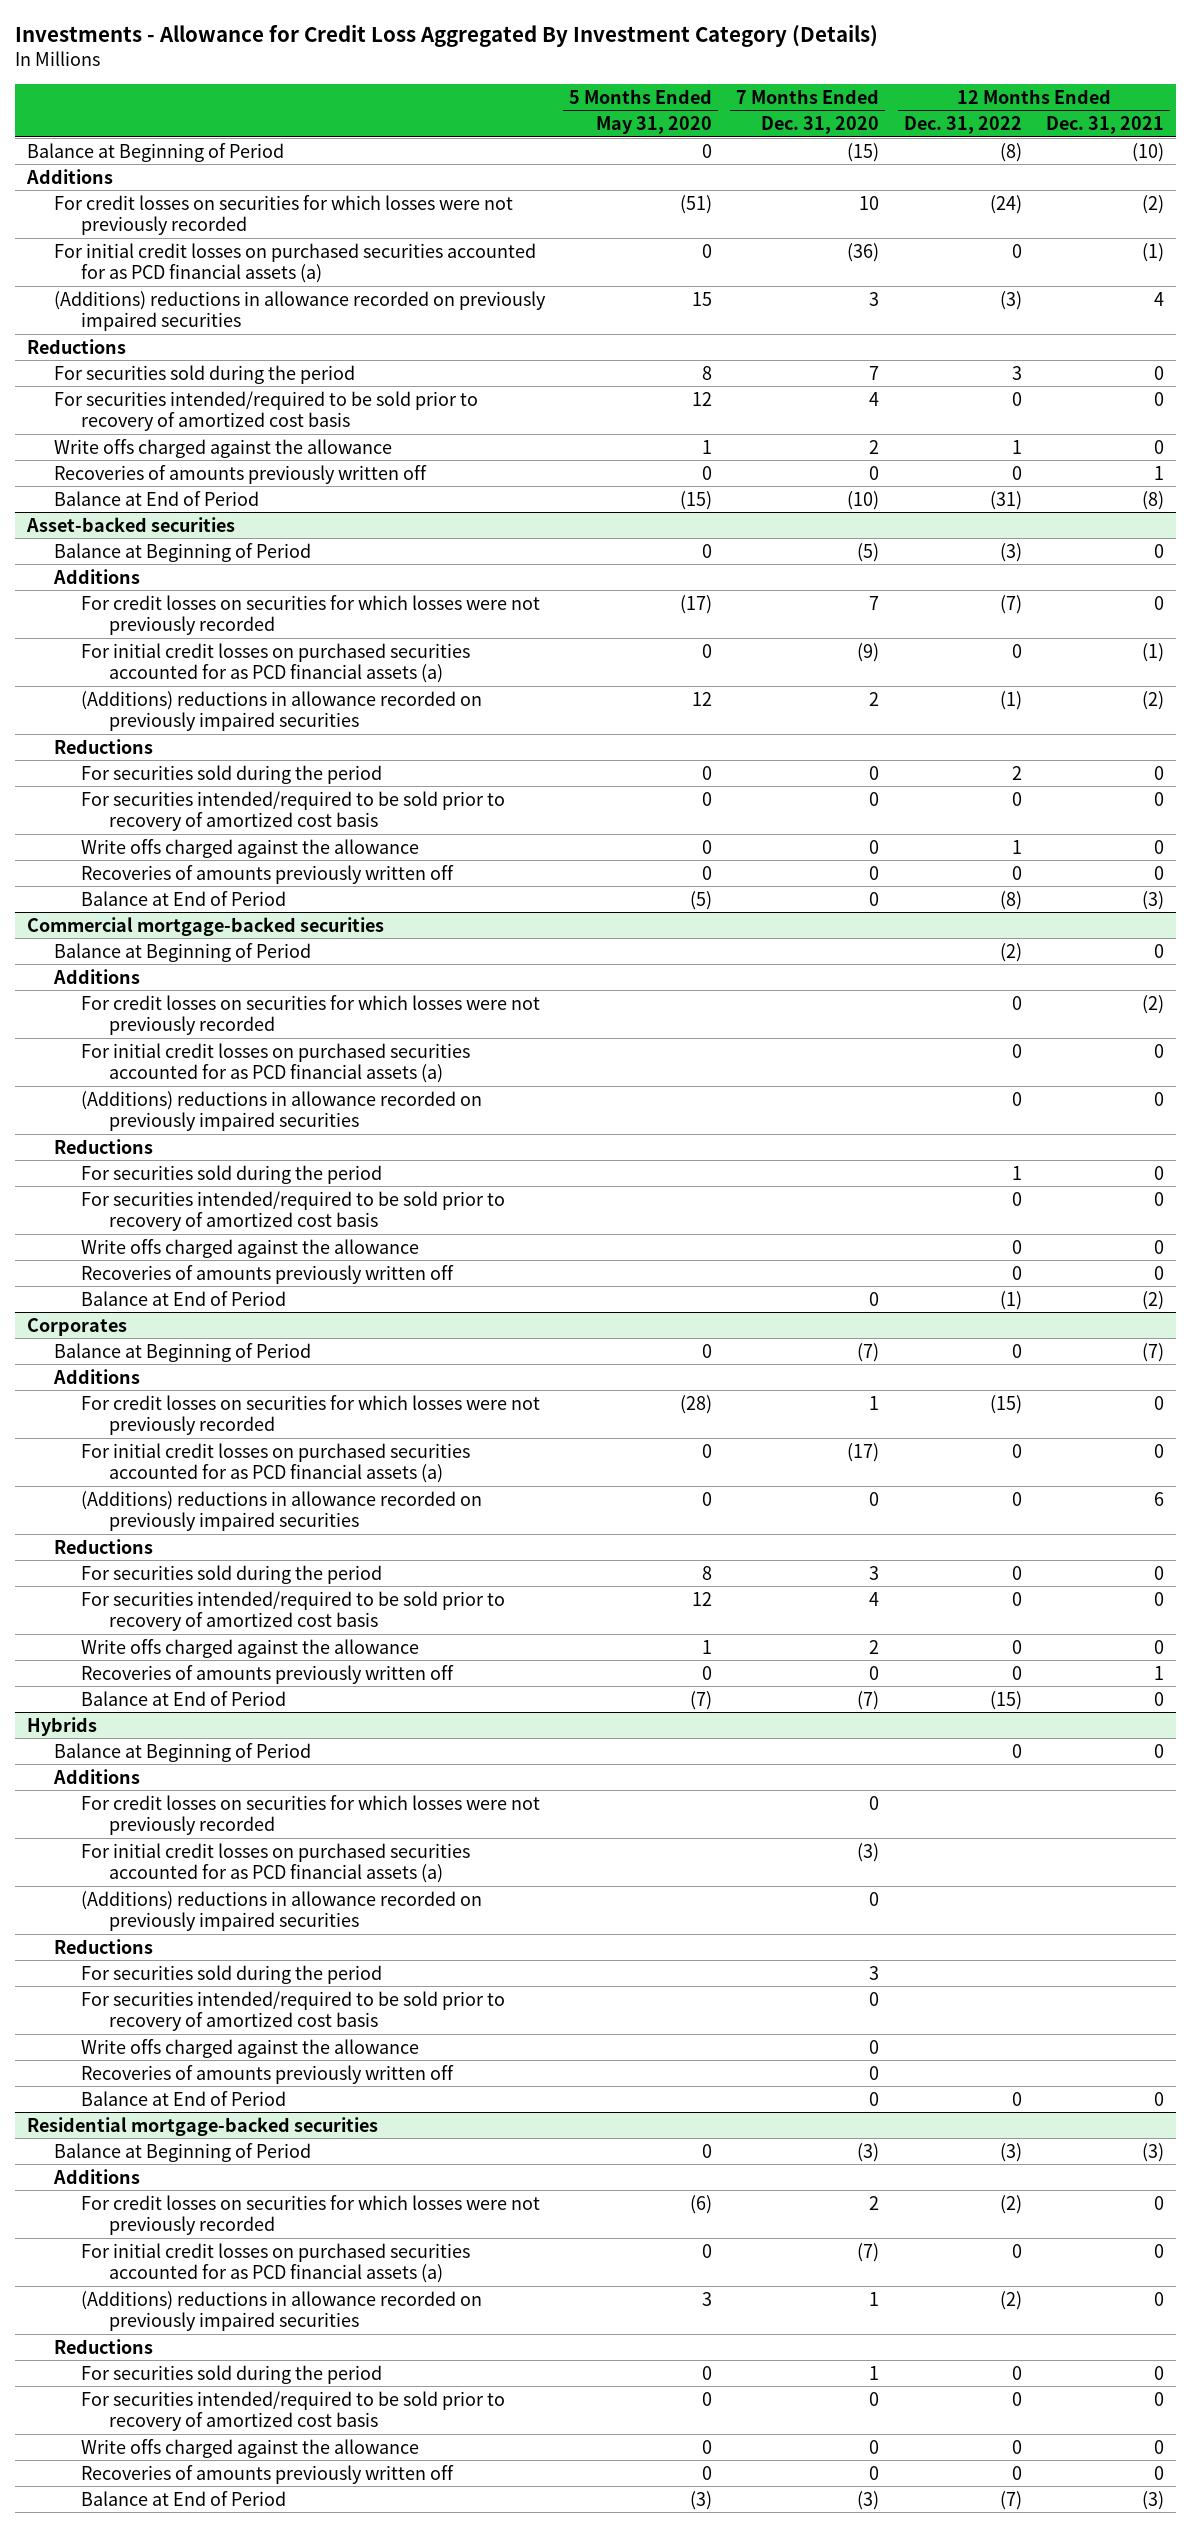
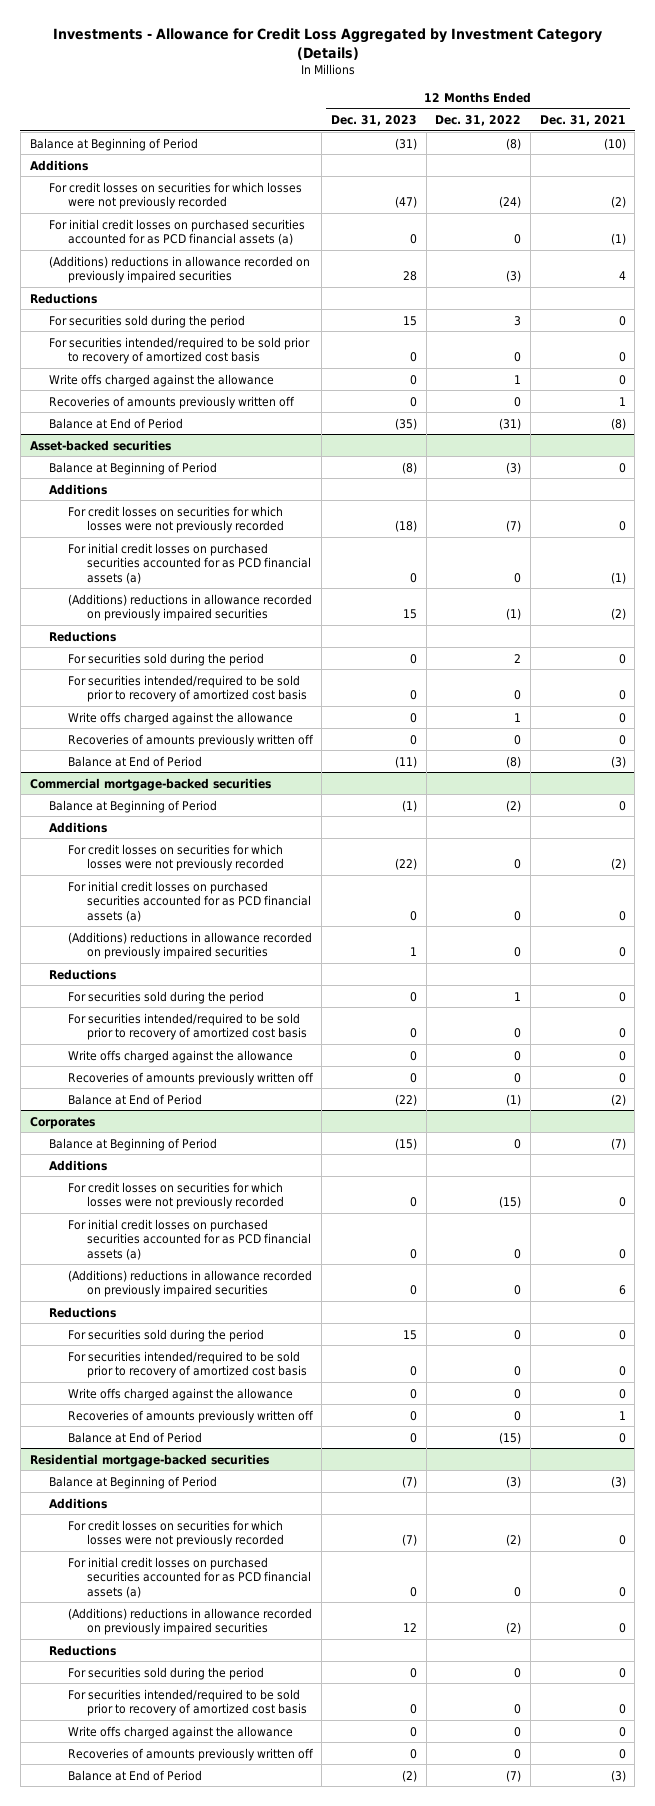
- Investments - Allowance for Credit Loss Aggregated By Investment Category (Details)
+ Investments - Allowance for Credit Loss Aggregated by Investment Category (Details)
- | 5 Months Ended May 31, 2020 | 7 Months Ended Dec. 31, 2020 | 12 Months Ended Dec. 31, 2022 | 12 Months Ended Dec. 31, 2021
+ | 12 Months Ended Dec. 31, 2023 | 12 Months Ended Dec. 31, 2022 | 12 Months Ended Dec. 31, 2021
- Hybrids
- Balance at Beginning of Period | | | 0 | 0
- Additions
- For credit losses on securities for which losses were not previously recorded | | 0 | |
- For initial credit losses on purchased securities accounted for as PCD financial assets (a) | | (3) | |
- (Additions) reductions in allowance recorded on previously impaired securities | | 0 | |
- Reductions
- For securities sold during the period | | 3 | |
- For securities intended/required to be sold prior to recovery of amortized cost basis | | 0 | |
- Write offs charged against the allowance | | 0 | |
- Recoveries of amounts previously written off | | 0 | |
- Balance at End of Period | | 0 | 0 | 0

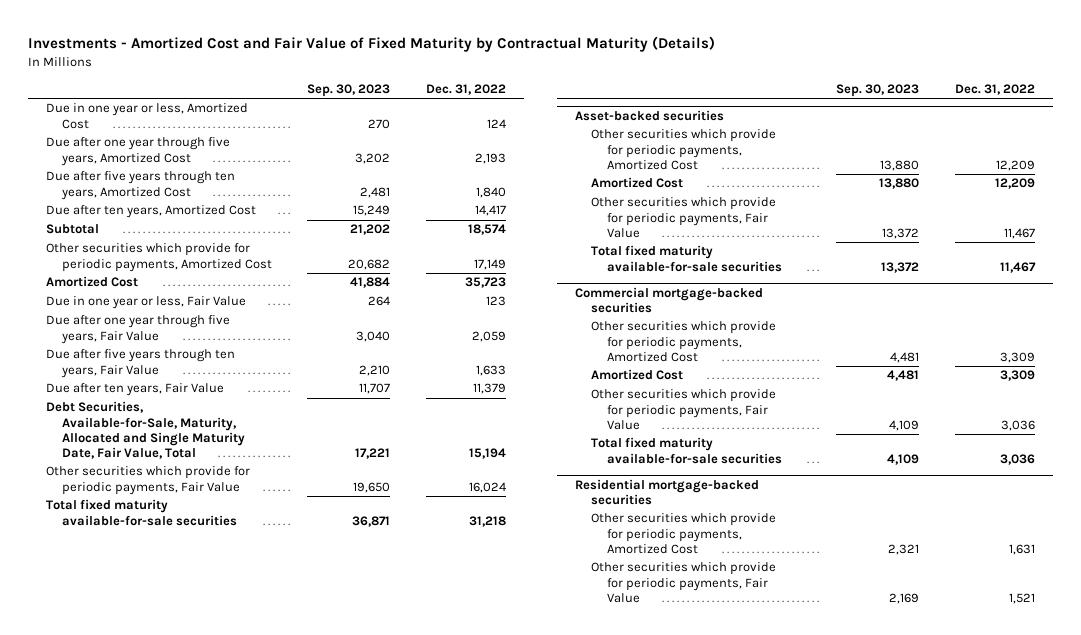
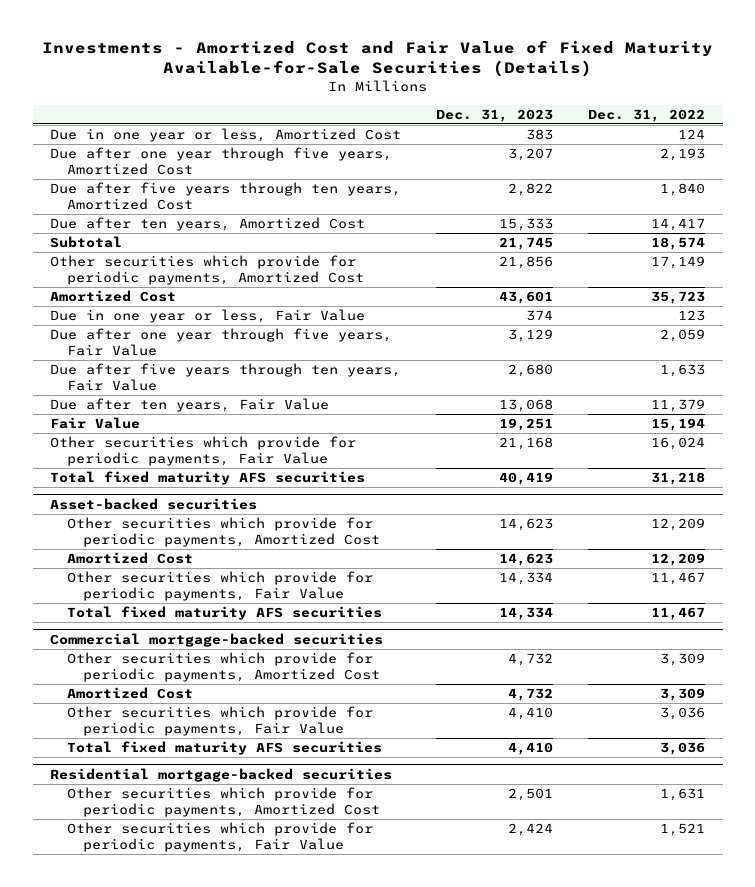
- Investments - Amortized Cost and Fair Value of Fixed Maturity by Contractual Maturity (Details)
+ Investments - Amortized Cost and Fair Value of Fixed Maturity Available-for-Sale Securities (Details)
- | Sep. 30, 2023 | Dec. 31, 2022
+ | Dec. 31, 2023 | Dec. 31, 2022
- Debt Securities, Available-for-Sale, Maturity, Allocated and Single Maturity Date, Fair Value, Total | 17,221 | 15,194
+ Fair Value | 19,251 | 15,194
- Total fixed maturity available-for-sale securities | 36,871 | 31,218
+ Total fixed maturity AFS securities | 40,419 | 31,218
@ Asset-backed securities
- Total fixed maturity available-for-sale securities | 13,372 | 11,467
+ Total fixed maturity AFS securities | 14,334 | 11,467
@ Commercial mortgage-backed securities
- Total fixed maturity available-for-sale securities | 4,109 | 3,036
+ Total fixed maturity AFS securities | 4,410 | 3,036

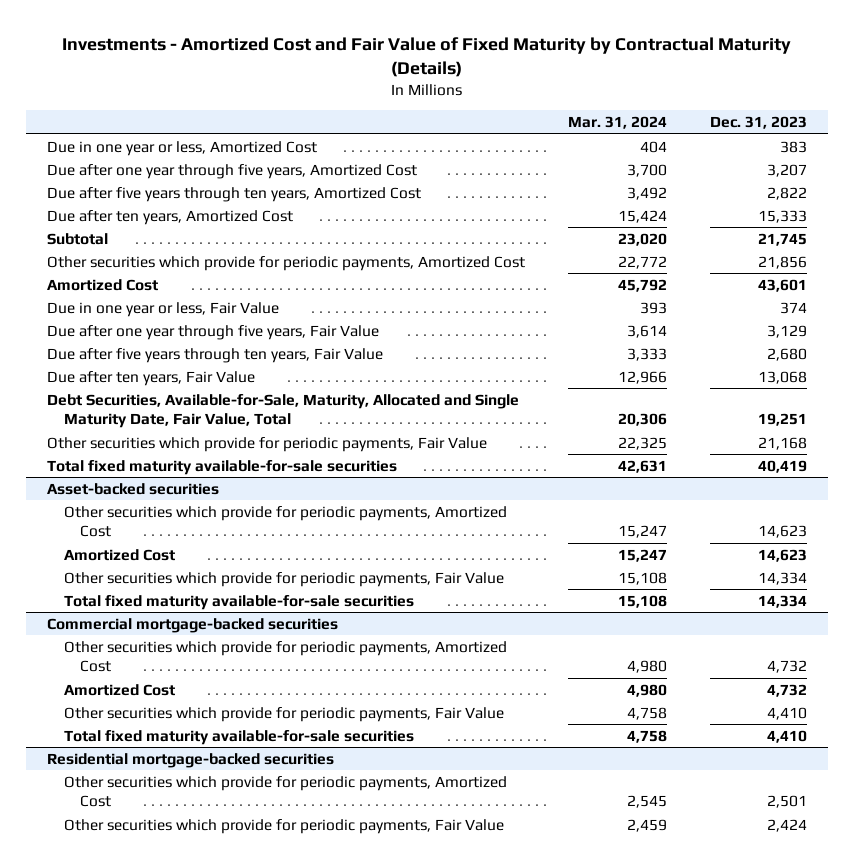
- Investments - Amortized Cost and Fair Value of Fixed Maturity Available-for-Sale Securities (Details)
+ Investments - Amortized Cost and Fair Value of Fixed Maturity by Contractual Maturity (Details)
- | Dec. 31, 2023 | Dec. 31, 2022
+ | Mar. 31, 2024 | Dec. 31, 2023
- Fair Value | 19,251 | 15,194
+ Debt Securities, Available-for-Sale, Maturity, Allocated and Single Maturity Date, Fair Value, Total | 20,306 | 19,251
- Total fixed maturity AFS securities | 40,419 | 31,218
+ Total fixed maturity available-for-sale securities | 42,631 | 40,419
@ Asset-backed securities
- Total fixed maturity AFS securities | 14,334 | 11,467
+ Total fixed maturity available-for-sale securities | 15,108 | 14,334
@ Commercial mortgage-backed securities
- Total fixed maturity AFS securities | 4,410 | 3,036
+ Total fixed maturity available-for-sale securities | 4,758 | 4,410

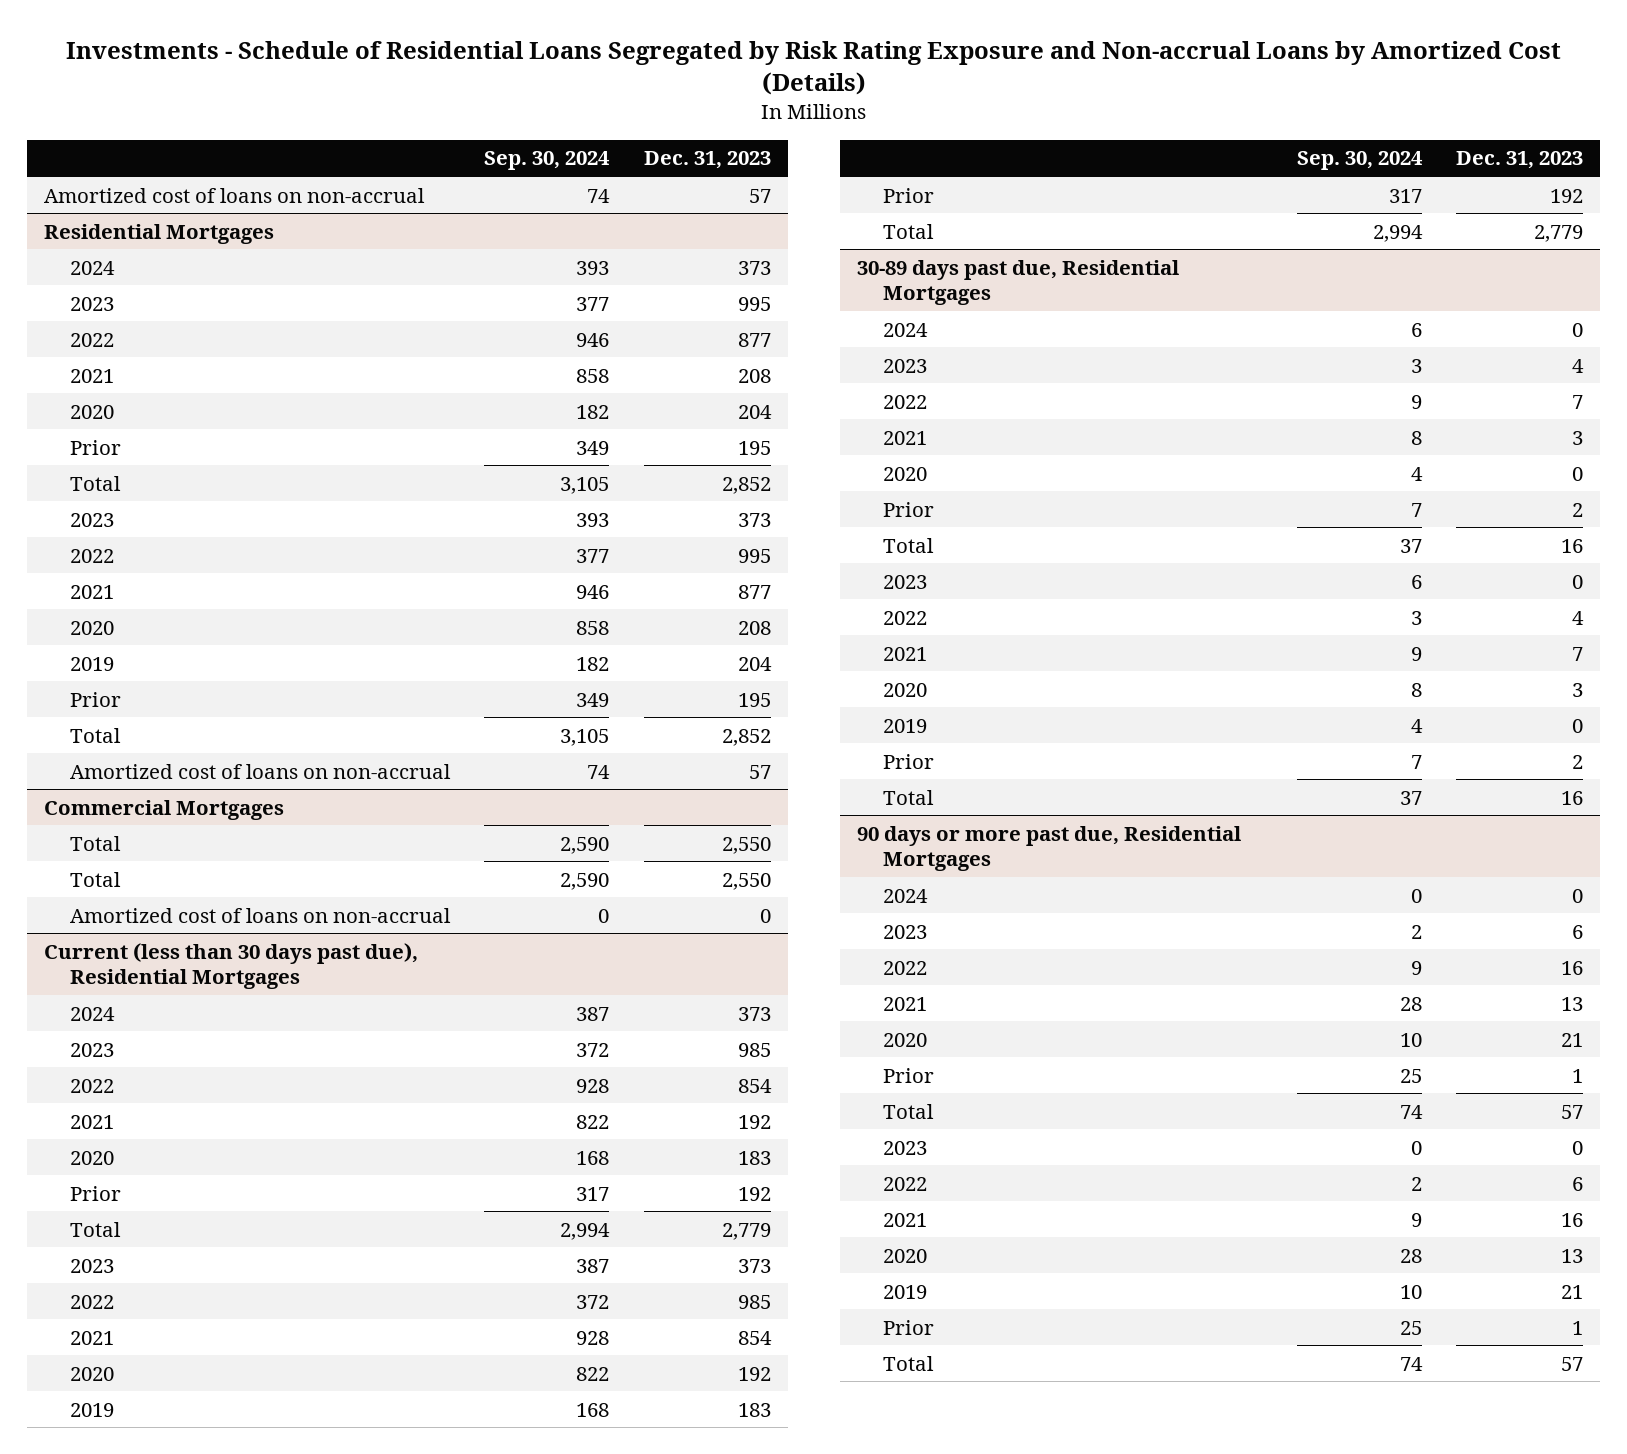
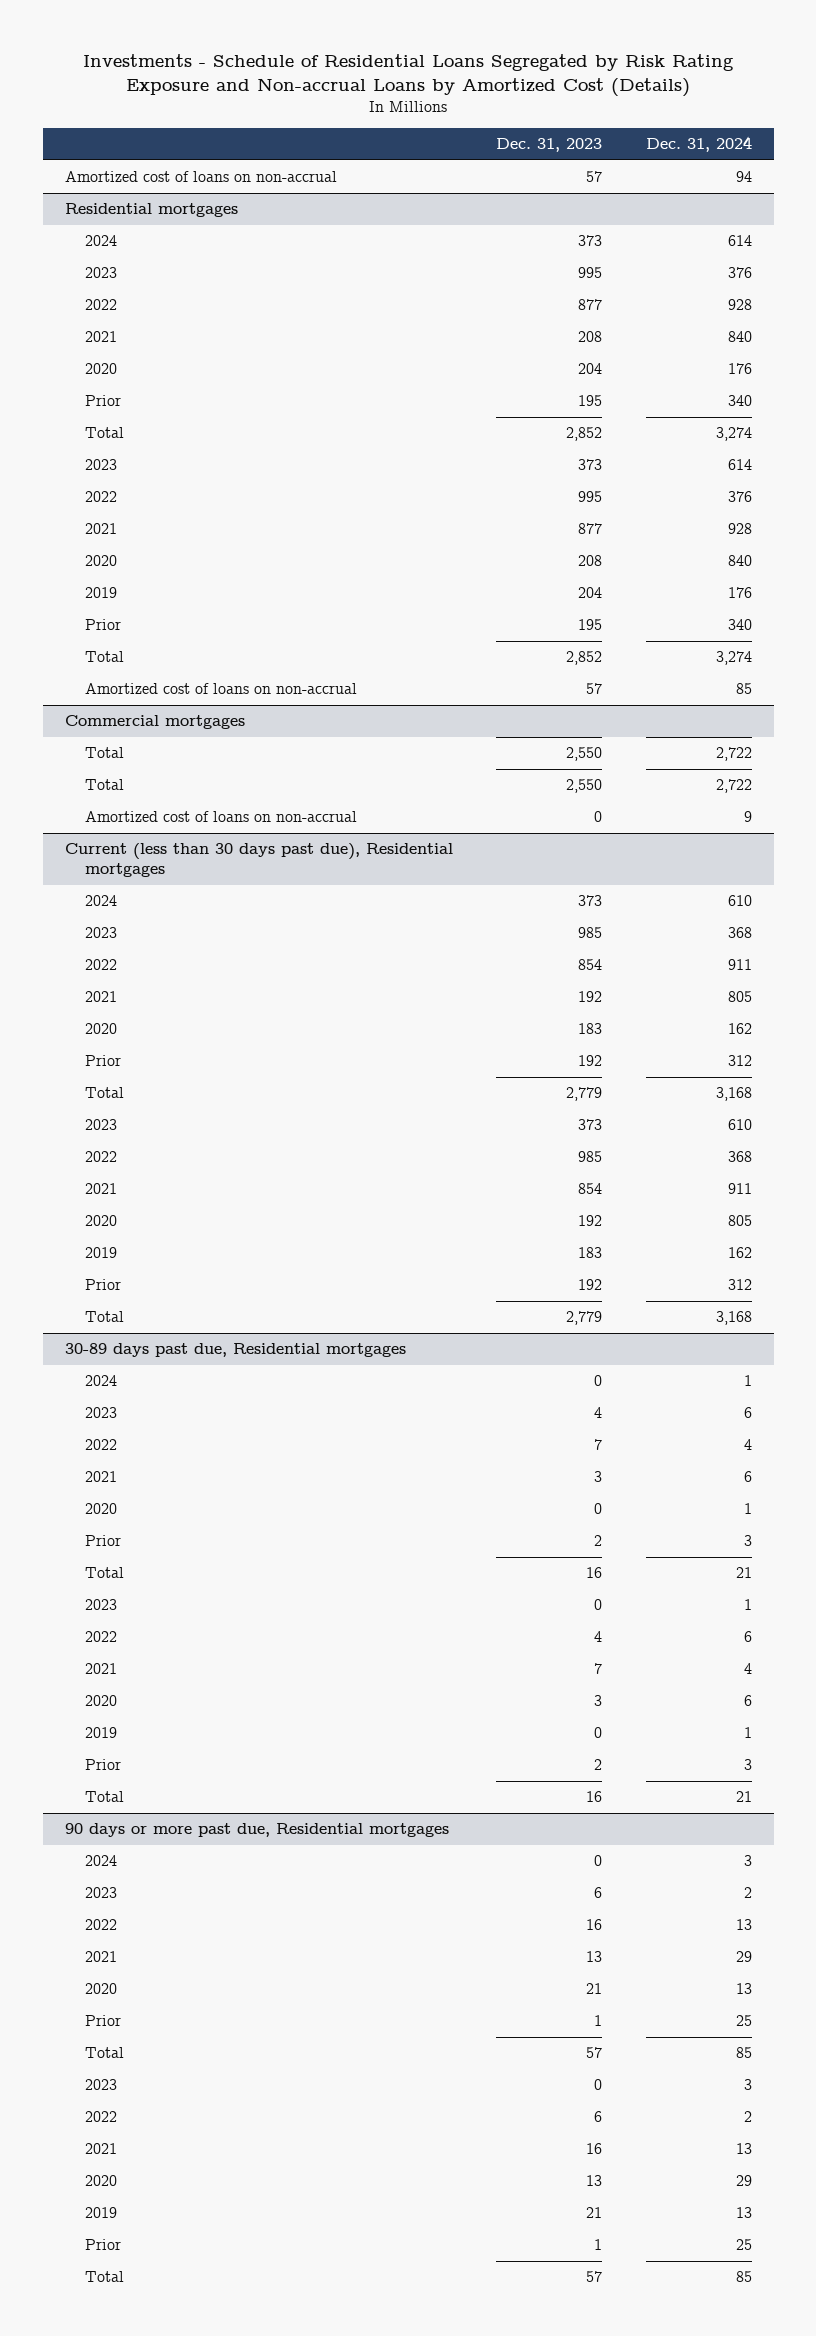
- | Sep. 30, 2024 | Dec. 31, 2023
+ | Dec. 31, 2023 | Dec. 31, 2024
- Residential Mortgages
+ Residential mortgages
- Commercial Mortgages
+ Commercial mortgages
- Current (less than 30 days past due), Residential Mortgages
+ Current (less than 30 days past due), Residential mortgages
- 30-89 days past due, Residential Mortgages
+ 30-89 days past due, Residential mortgages
- 90 days or more past due, Residential Mortgages
+ 90 days or more past due, Residential mortgages

